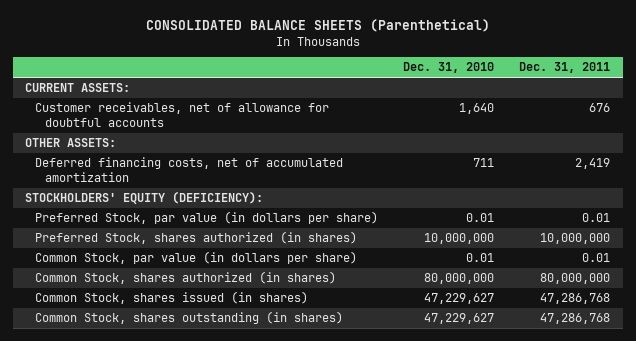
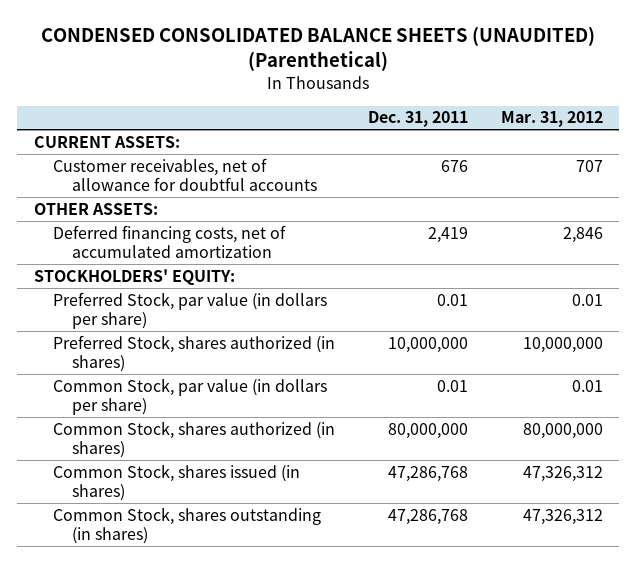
- CONSOLIDATED BALANCE SHEETS (Parenthetical)
+ CONDENSED CONSOLIDATED BALANCE SHEETS (UNAUDITED) (Parenthetical)
- | Dec. 31, 2010 | Dec. 31, 2011
+ | Dec. 31, 2011 | Mar. 31, 2012
- STOCKHOLDERS' EQUITY (DEFICIENCY):
+ STOCKHOLDERS' EQUITY:

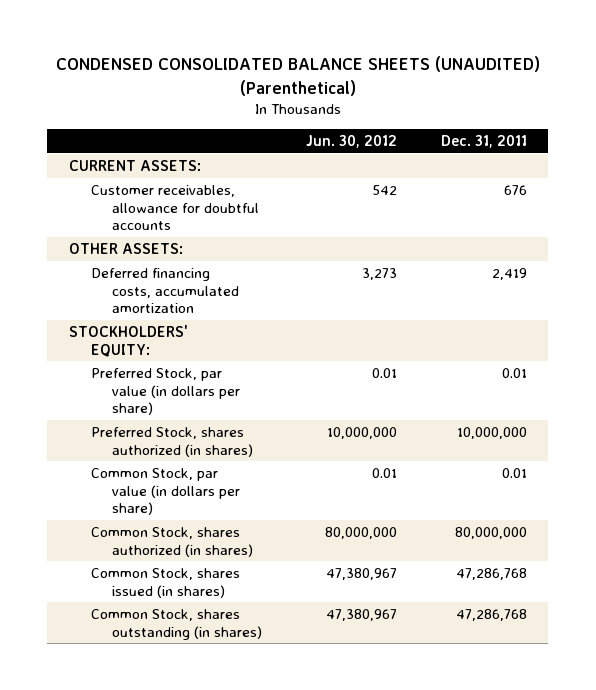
- | Dec. 31, 2011 | Mar. 31, 2012
+ | Jun. 30, 2012 | Dec. 31, 2011
- Customer receivables, net of allowance for doubtful accounts | 676 | 707
+ Customer receivables, allowance for doubtful accounts | 542 | 676
- Deferred financing costs, net of accumulated amortization | 2,419 | 2,846
+ Deferred financing costs, accumulated amortization | 3,273 | 2,419

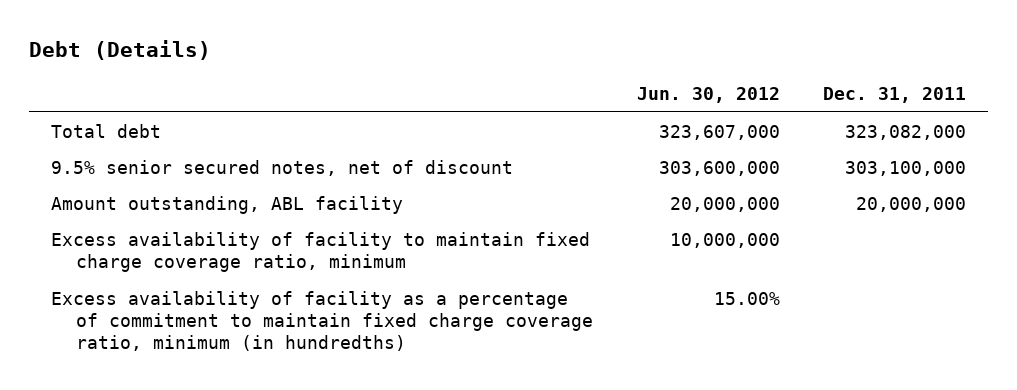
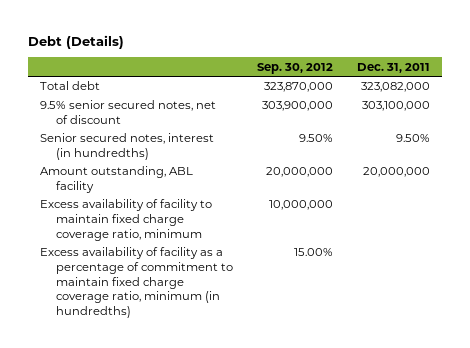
- | Jun. 30, 2012 | Dec. 31, 2011
+ | Sep. 30, 2012 | Dec. 31, 2011
+ Senior secured notes, interest (in hundredths) | 9.50% | 9.50%

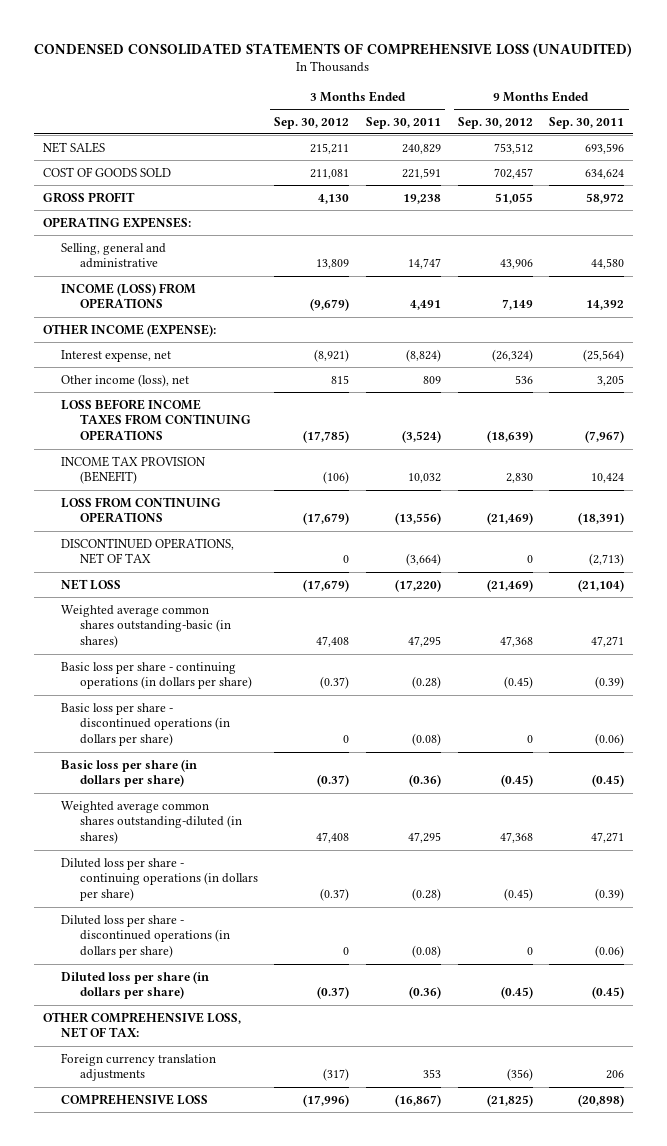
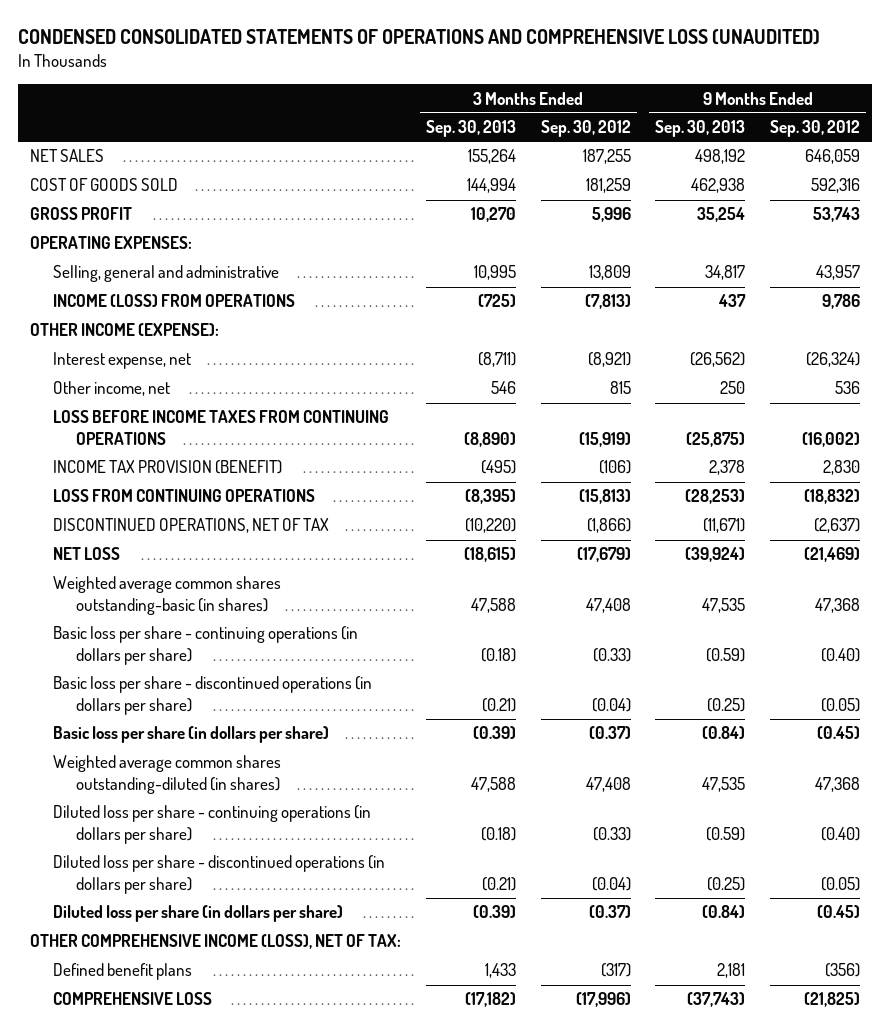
- CONDENSED CONSOLIDATED STATEMENTS OF COMPREHENSIVE LOSS (UNAUDITED)
+ CONDENSED CONSOLIDATED STATEMENTS OF OPERATIONS AND COMPREHENSIVE LOSS (UNAUDITED)
- | 3 Months Ended Sep. 30, 2012 | 3 Months Ended Sep. 30, 2011 | 9 Months Ended Sep. 30, 2012 | 9 Months Ended Sep. 30, 2011
+ | 3 Months Ended Sep. 30, 2013 | 3 Months Ended Sep. 30, 2012 | 9 Months Ended Sep. 30, 2013 | 9 Months Ended Sep. 30, 2012
- NET SALES | 215,211 | 240,829 | 753,512 | 693,596
- COST OF GOODS SOLD | 211,081 | 221,591 | 702,457 | 634,624
- GROSS PROFIT | 4,130 | 19,238 | 51,055 | 58,972
+ NET SALES | 155,264 | 187,255 | 498,192 | 646,059
+ COST OF GOODS SOLD | 144,994 | 181,259 | 462,938 | 592,316
+ GROSS PROFIT | 10,270 | 5,996 | 35,254 | 53,743
- Selling, general and administrative | 13,809 | 14,747 | 43,906 | 44,580
- INCOME (LOSS) FROM OPERATIONS | (9,679) | 4,491 | 7,149 | 14,392
+ Selling, general and administrative | 10,995 | 13,809 | 34,817 | 43,957
+ INCOME (LOSS) FROM OPERATIONS | (725) | (7,813) | 437 | 9,786
- Other income (loss), net | 815 | 809 | 536 | 3,205
- LOSS BEFORE INCOME TAXES FROM CONTINUING OPERATIONS | (17,785) | (3,524) | (18,639) | (7,967)
+ Other income, net | 546 | 815 | 250 | 536
+ LOSS BEFORE INCOME TAXES FROM CONTINUING OPERATIONS | (8,890) | (15,919) | (25,875) | (16,002)
- LOSS FROM CONTINUING OPERATIONS | (17,679) | (13,556) | (21,469) | (18,391)
- DISCONTINUED OPERATIONS, NET OF TAX | 0 | (3,664) | 0 | (2,713)
+ LOSS FROM CONTINUING OPERATIONS | (8,395) | (15,813) | (28,253) | (18,832)
+ DISCONTINUED OPERATIONS, NET OF TAX | (10,220) | (1,866) | (11,671) | (2,637)
- Basic loss per share - continuing operations (in dollars per share) | (0.37) | (0.28) | (0.45) | (0.39)
- Basic loss per share - discontinued operations (in dollars per share) | 0 | (0.08) | 0 | (0.06)
+ Basic loss per share - continuing operations (in dollars per share) | (0.18) | (0.33) | (0.59) | (0.40)
+ Basic loss per share - discontinued operations (in dollars per share) | (0.21) | (0.04) | (0.25) | (0.05)
- Diluted loss per share - continuing operations (in dollars per share) | (0.37) | (0.28) | (0.45) | (0.39)
- Diluted loss per share - discontinued operations (in dollars per share) | 0 | (0.08) | 0 | (0.06)
+ Diluted loss per share - continuing operations (in dollars per share) | (0.18) | (0.33) | (0.59) | (0.40)
+ Diluted loss per share - discontinued operations (in dollars per share) | (0.21) | (0.04) | (0.25) | (0.05)
- OTHER COMPREHENSIVE LOSS, NET OF TAX:
- Foreign currency translation adjustments | (317) | 353 | (356) | 206
+ OTHER COMPREHENSIVE INCOME (LOSS), NET OF TAX:
+ Defined benefit plans | 1,433 | (317) | 2,181 | (356)

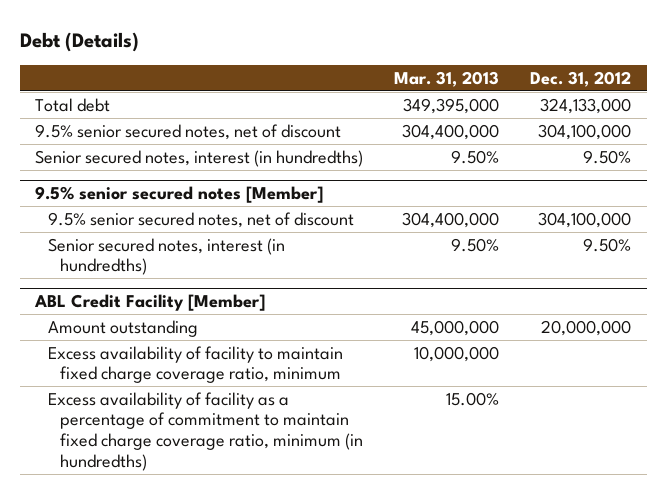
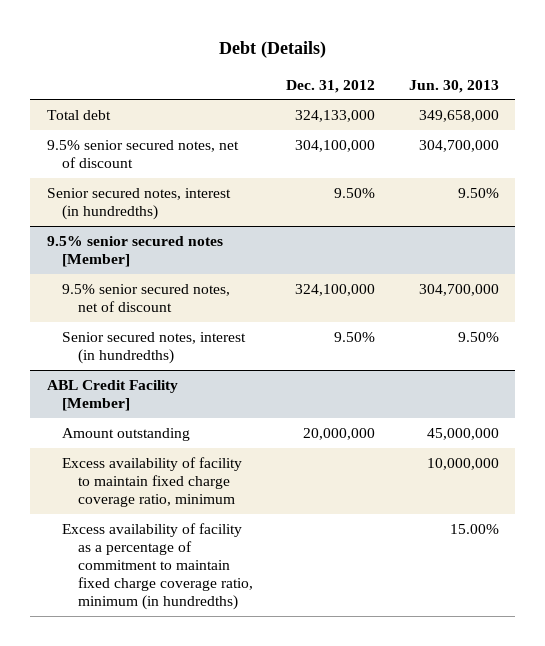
- | Mar. 31, 2013 | Dec. 31, 2012
+ | Dec. 31, 2012 | Jun. 30, 2013
@ 9.5% senior secured notes [Member]
- 9.5% senior secured notes, net of discount | 304,400,000 | 304,100,000
+ 9.5% senior secured notes, net of discount | 324,100,000 | 304,700,000

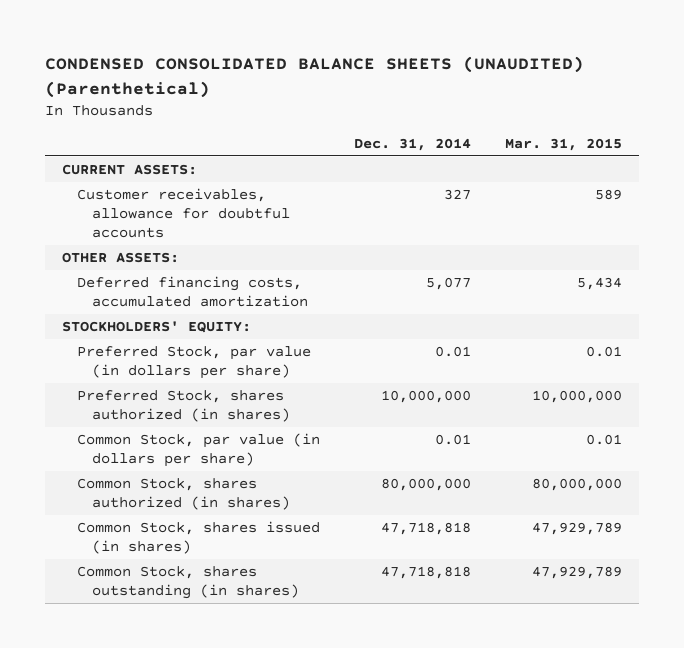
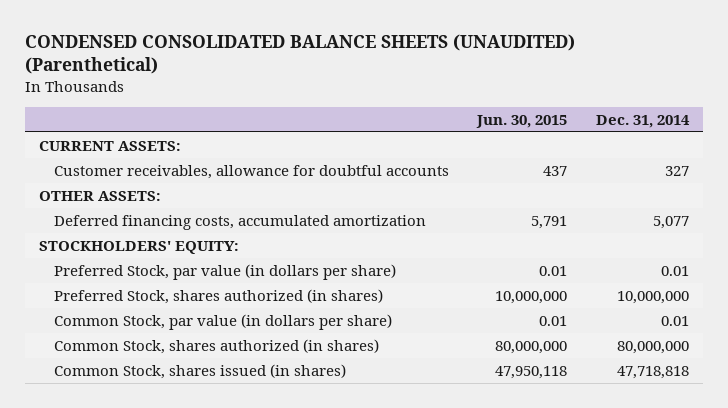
- | Dec. 31, 2014 | Mar. 31, 2015
+ | Jun. 30, 2015 | Dec. 31, 2014
- Common Stock, shares outstanding (in shares) | 47,718,818 | 47,929,789

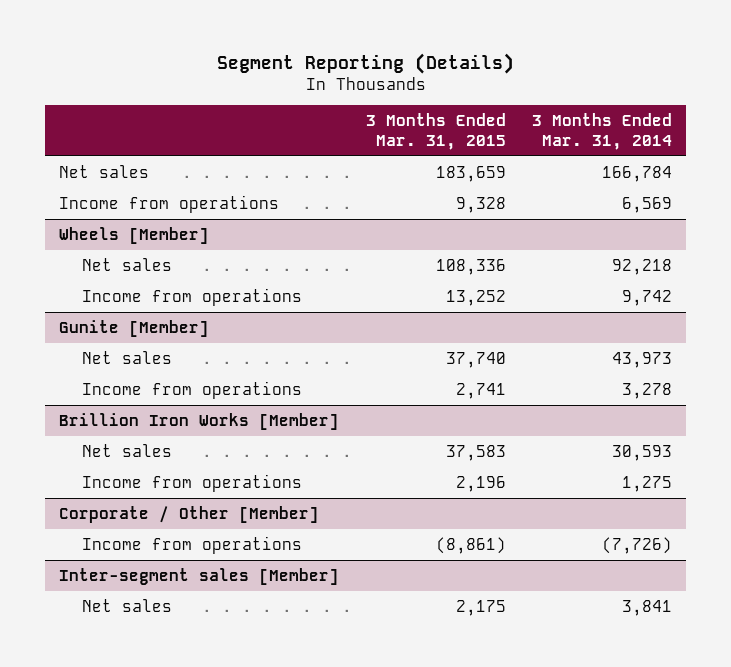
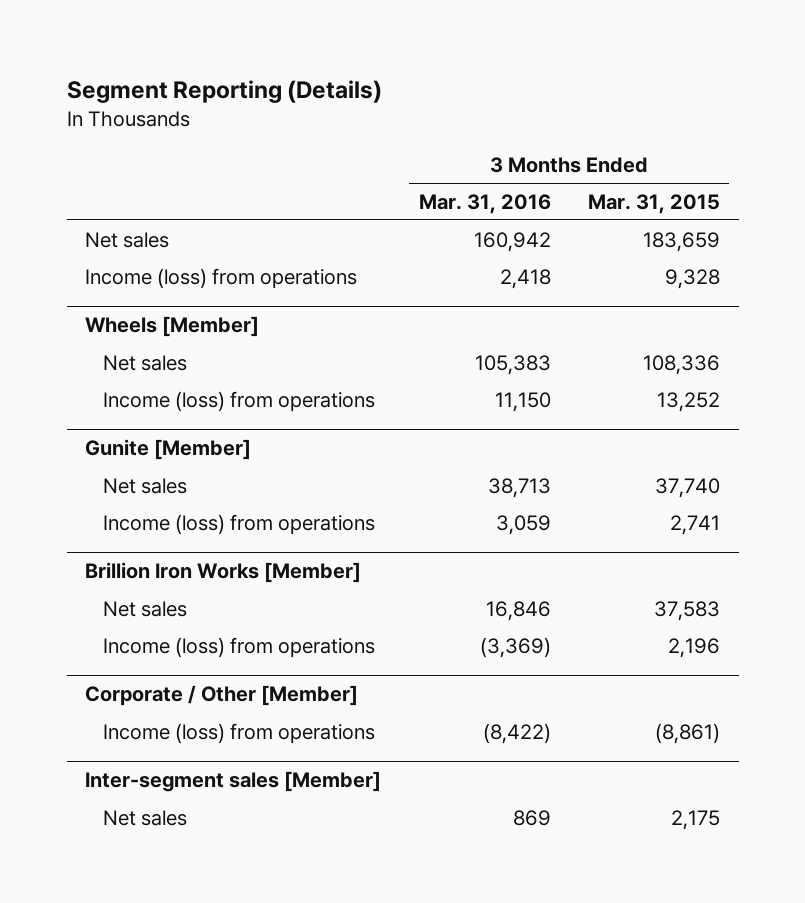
- | 3 Months Ended Mar. 31, 2015 | 3 Months Ended Mar. 31, 2014
+ | 3 Months Ended Mar. 31, 2016 | 3 Months Ended Mar. 31, 2015
- Income from operations | 9,328 | 6,569
+ Income (loss) from operations | 2,418 | 9,328
@ Wheels [Member]
- Income from operations | 13,252 | 9,742
+ Income (loss) from operations | 11,150 | 13,252
@ Gunite [Member]
- Income from operations | 2,741 | 3,278
+ Income (loss) from operations | 3,059 | 2,741
@ Brillion Iron Works [Member]
- Income from operations | 2,196 | 1,275
+ Income (loss) from operations | (3,369) | 2,196
@ Corporate / Other [Member]
- Income from operations | (8,861) | (7,726)
+ Income (loss) from operations | (8,422) | (8,861)

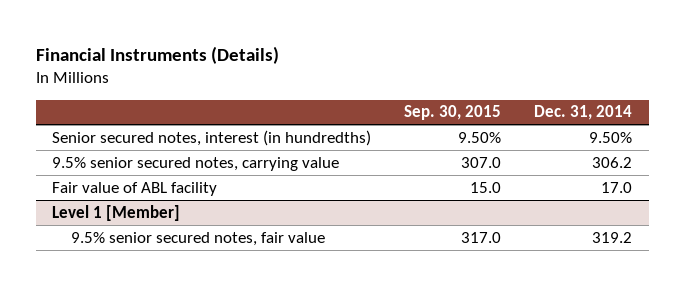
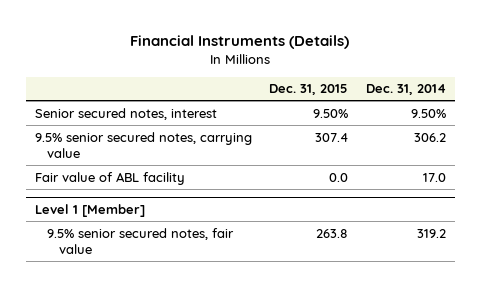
- | Sep. 30, 2015 | Dec. 31, 2014
+ | Dec. 31, 2015 | Dec. 31, 2014
- Senior secured notes, interest (in hundredths) | 9.50% | 9.50%
+ Senior secured notes, interest | 9.50% | 9.50%

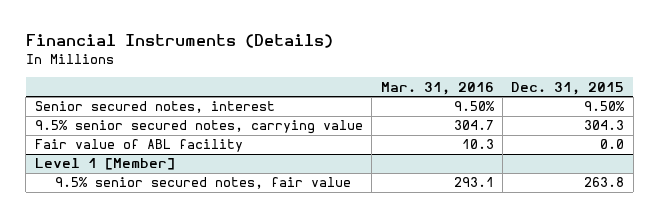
- | Dec. 31, 2015 | Dec. 31, 2014
+ | Mar. 31, 2016 | Dec. 31, 2015
- 9.5% senior secured notes, carrying value | 307.4 | 306.2
+ 9.5% senior secured notes, carrying value | 304.7 | 304.3

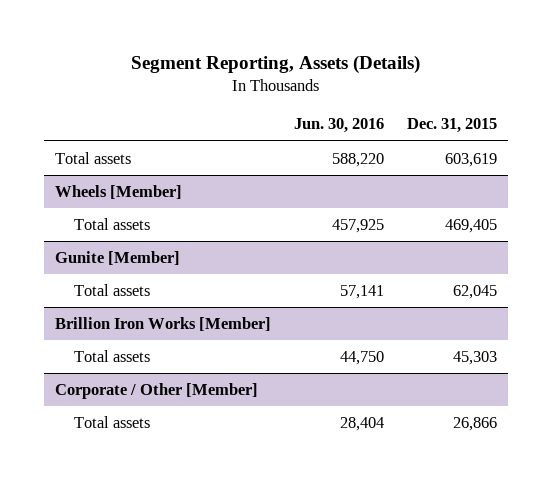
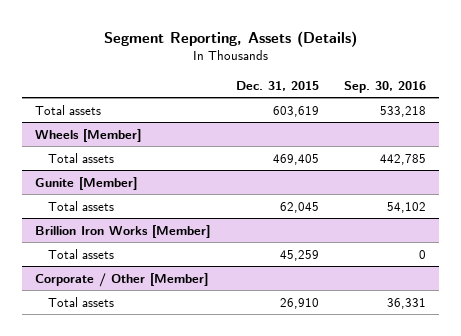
- | Jun. 30, 2016 | Dec. 31, 2015
+ | Dec. 31, 2015 | Sep. 30, 2016
@ Brillion Iron Works [Member]
- Total assets | 44,750 | 45,303
+ Total assets | 45,259 | 0
@ Corporate / Other [Member]
- Total assets | 28,404 | 26,866
+ Total assets | 26,910 | 36,331

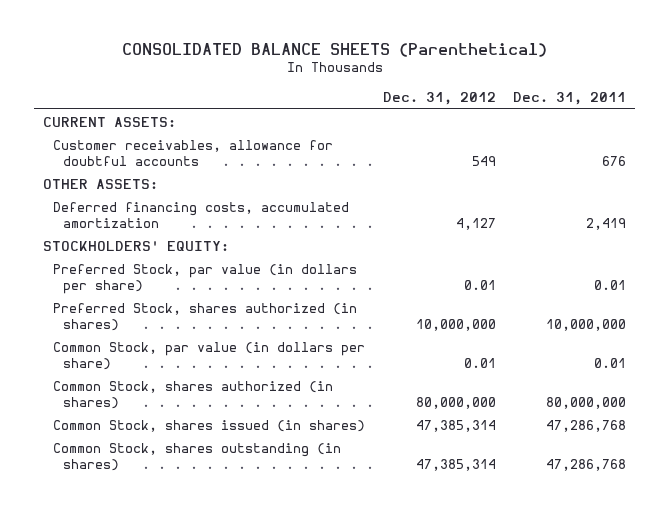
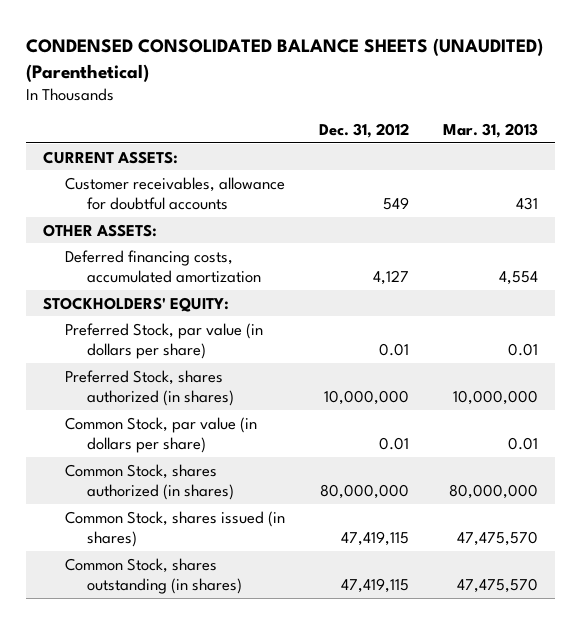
- CONSOLIDATED BALANCE SHEETS (Parenthetical)
+ CONDENSED CONSOLIDATED BALANCE SHEETS (UNAUDITED) (Parenthetical)
- | Dec. 31, 2012 | Dec. 31, 2011
+ | Dec. 31, 2012 | Mar. 31, 2013
- Common Stock, shares issued (in shares) | 47,385,314 | 47,286,768
- Common Stock, shares outstanding (in shares) | 47,385,314 | 47,286,768
+ Common Stock, shares issued (in shares) | 47,419,115 | 47,475,570
+ Common Stock, shares outstanding (in shares) | 47,419,115 | 47,475,570

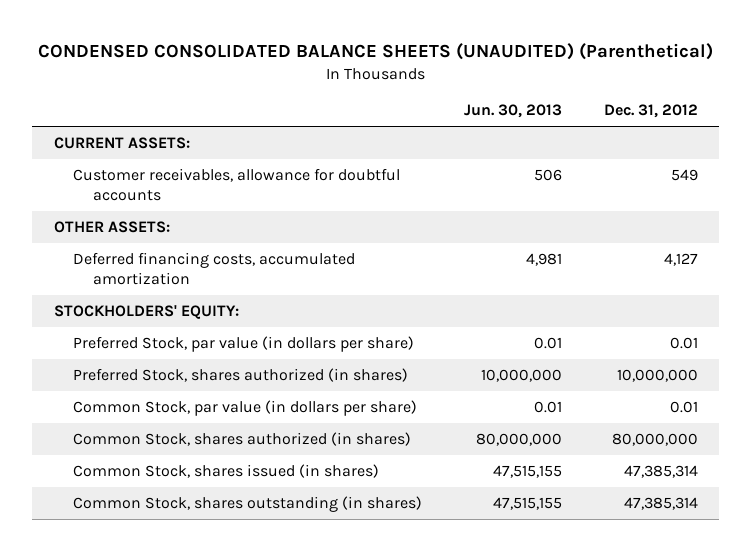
- | Dec. 31, 2012 | Mar. 31, 2013
+ | Jun. 30, 2013 | Dec. 31, 2012
- Common Stock, shares issued (in shares) | 47,419,115 | 47,475,570
- Common Stock, shares outstanding (in shares) | 47,419,115 | 47,475,570
+ Common Stock, shares issued (in shares) | 47,515,155 | 47,385,314
+ Common Stock, shares outstanding (in shares) | 47,515,155 | 47,385,314

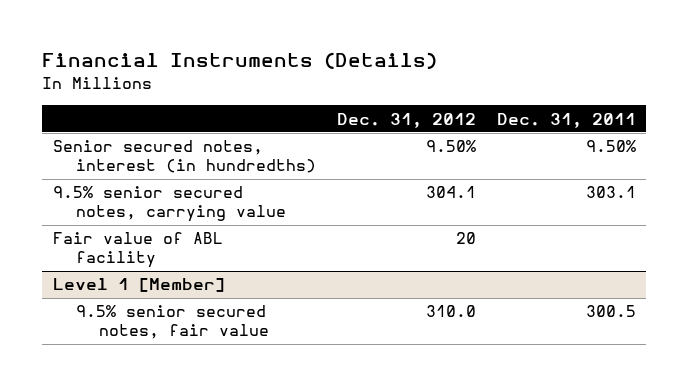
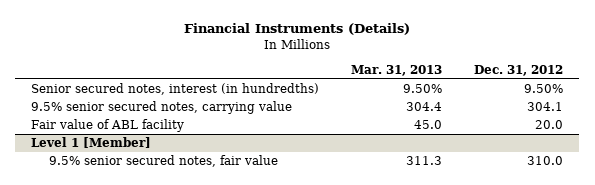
- | Dec. 31, 2012 | Dec. 31, 2011
+ | Mar. 31, 2013 | Dec. 31, 2012
- Fair value of ABL facility | 20 |
+ Fair value of ABL facility | 45.0 | 20.0

